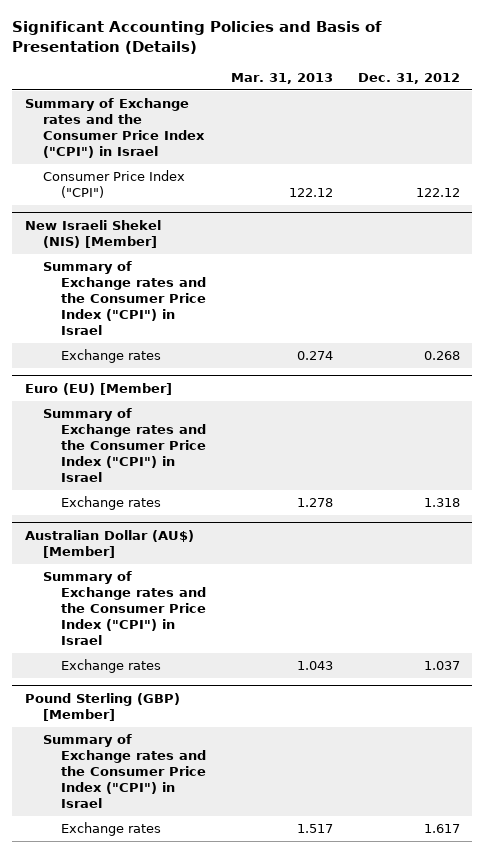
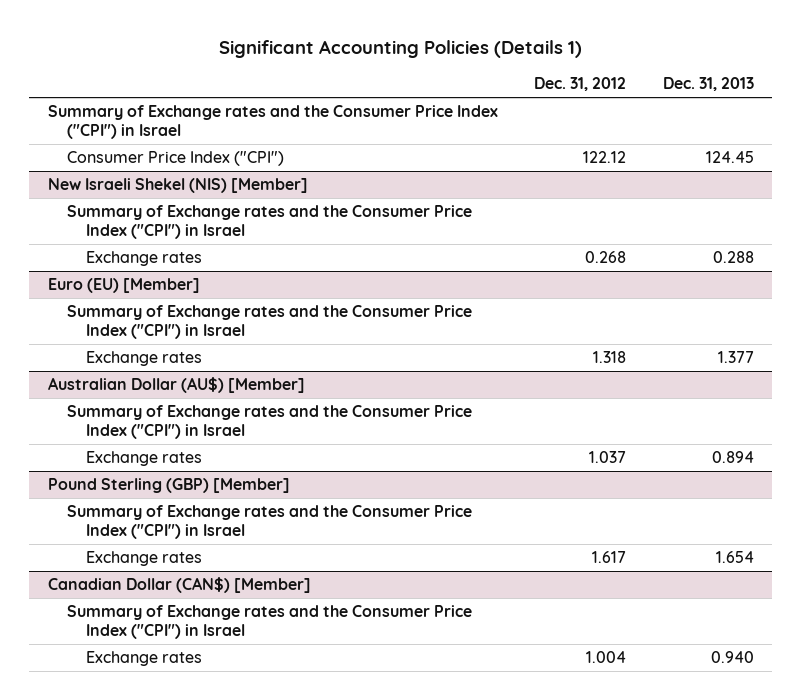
- Significant Accounting Policies and Basis of Presentation (Details)
+ Significant Accounting Policies (Details 1)
- | Mar. 31, 2013 | Dec. 31, 2012
+ | Dec. 31, 2012 | Dec. 31, 2013
+ Canadian Dollar (CAN$) [Member]
+ Summary of Exchange rates and the Consumer Price Index ("CPI") in Israel
+ Exchange rates | 1.004 | 0.940

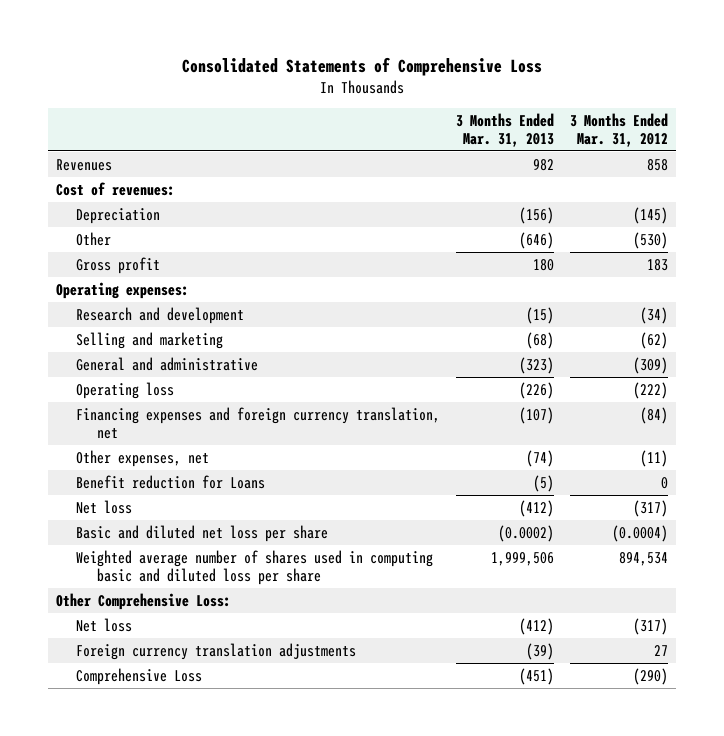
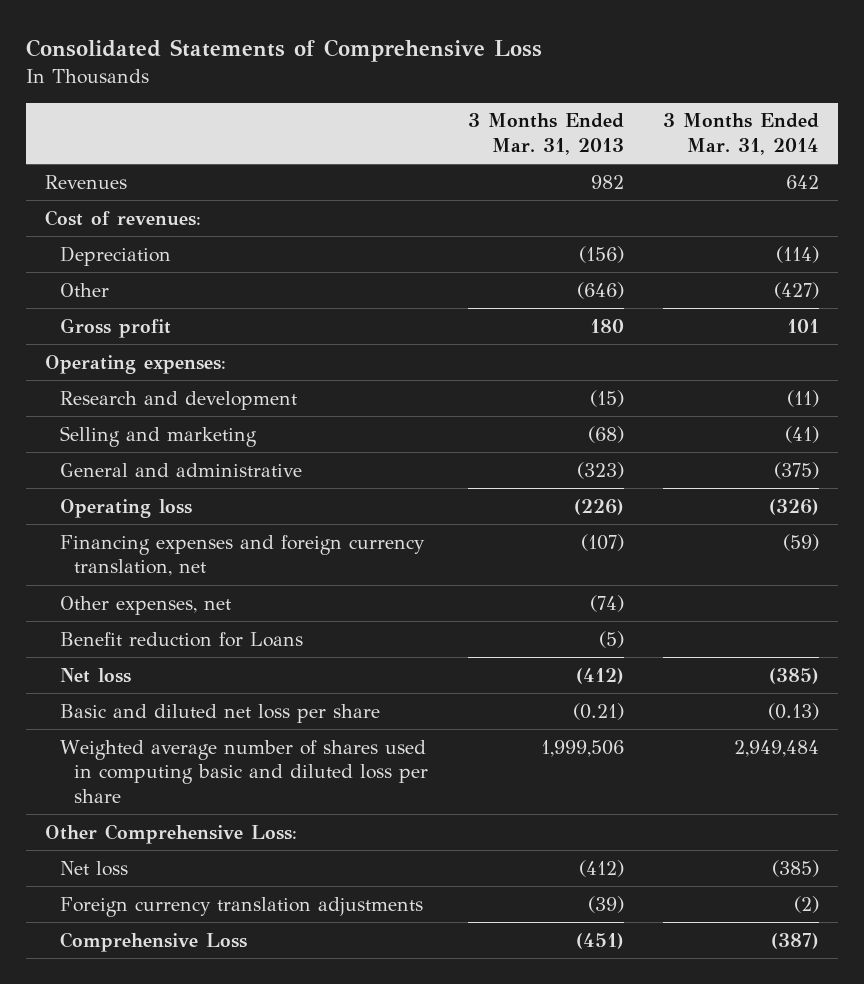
- | 3 Months Ended Mar. 31, 2013 | 3 Months Ended Mar. 31, 2012
+ | 3 Months Ended Mar. 31, 2013 | 3 Months Ended Mar. 31, 2014
- Basic and diluted net loss per share | (0.0002) | (0.0004)
+ Basic and diluted net loss per share | (0.21) | (0.13)

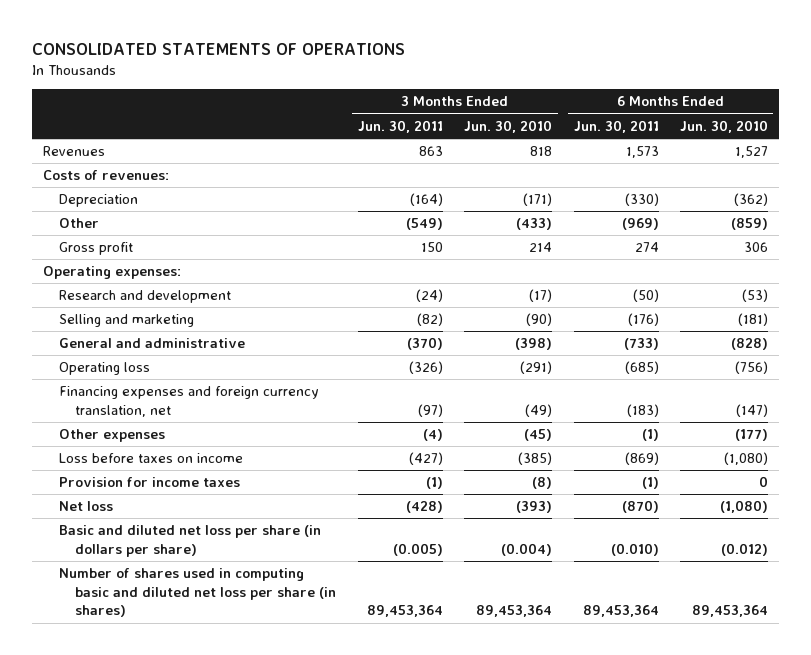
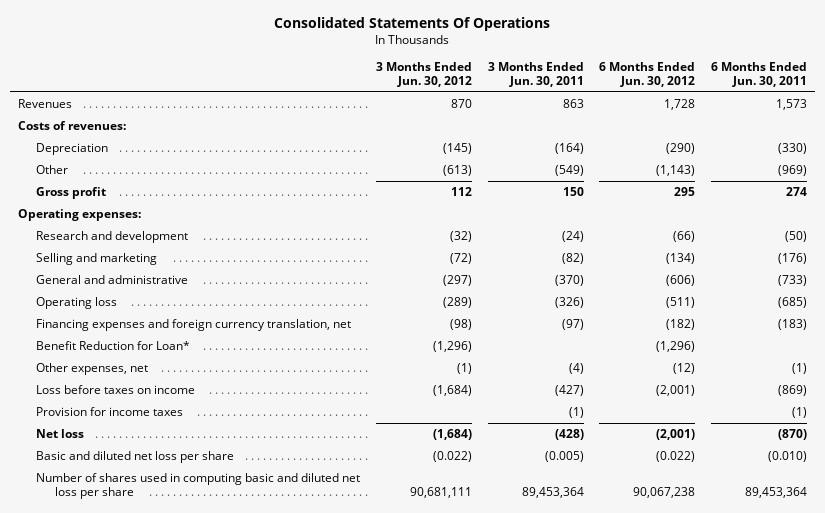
- CONSOLIDATED STATEMENTS OF OPERATIONS
+ Consolidated Statements Of Operations
- | 3 Months Ended Jun. 30, 2011 | 3 Months Ended Jun. 30, 2010 | 6 Months Ended Jun. 30, 2011 | 6 Months Ended Jun. 30, 2010
+ | 3 Months Ended Jun. 30, 2012 | 3 Months Ended Jun. 30, 2011 | 6 Months Ended Jun. 30, 2012 | 6 Months Ended Jun. 30, 2011
- Other expenses | (4) | (45) | (1) | (177)
+ Benefit Reduction for Loan* | (1,296) | | (1,296) |
+ Other expenses, net | (1) | (4) | (12) | (1)
- Basic and diluted net loss per share (in dollars per share) | (0.005) | (0.004) | (0.010) | (0.012)
- Number of shares used in computing basic and diluted net loss per share (in shares) | 89,453,364 | 89,453,364 | 89,453,364 | 89,453,364
+ Basic and diluted net loss per share | (0.022) | (0.005) | (0.022) | (0.010)
+ Number of shares used in computing basic and diluted net loss per share | 90,681,111 | 89,453,364 | 90,067,238 | 89,453,364

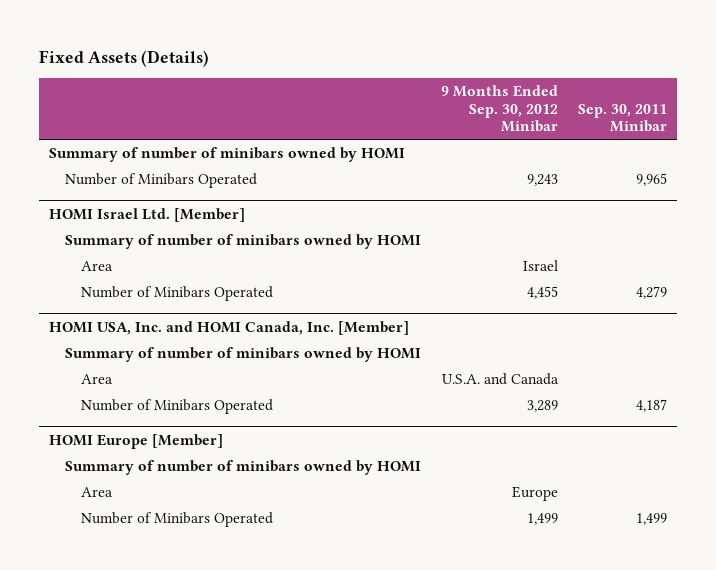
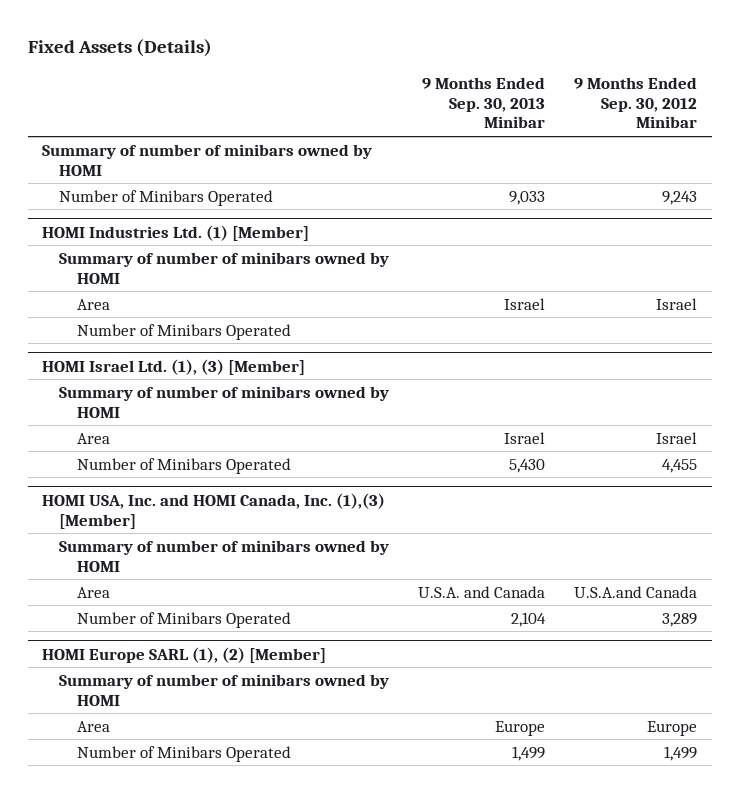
- | 9 Months Ended Sep. 30, 2012 Minibar | Sep. 30, 2011 Minibar
+ | 9 Months Ended Sep. 30, 2013 Minibar | 9 Months Ended Sep. 30, 2012 Minibar
- HOMI Israel Ltd. [Member]
+ HOMI Industries Ltd. (1) [Member]
+ Number of Minibars Operated
+ HOMI Israel Ltd. (1), (3) [Member]
+ Summary of number of minibars owned by HOMI
+ Area | Israel | Israel
- HOMI USA, Inc. and HOMI Canada, Inc. [Member]
+ HOMI USA, Inc. and HOMI Canada, Inc. (1),(3) [Member]
- Area | U.S.A. and Canada |
+ Area | U.S.A. and Canada | U.S.A.and Canada
- HOMI Europe [Member]
+ HOMI Europe SARL (1), (2) [Member]

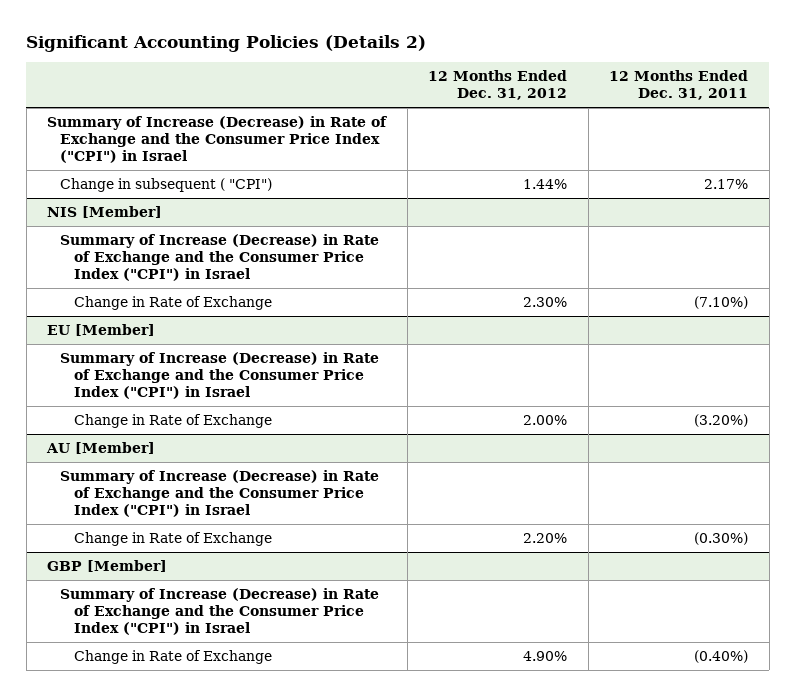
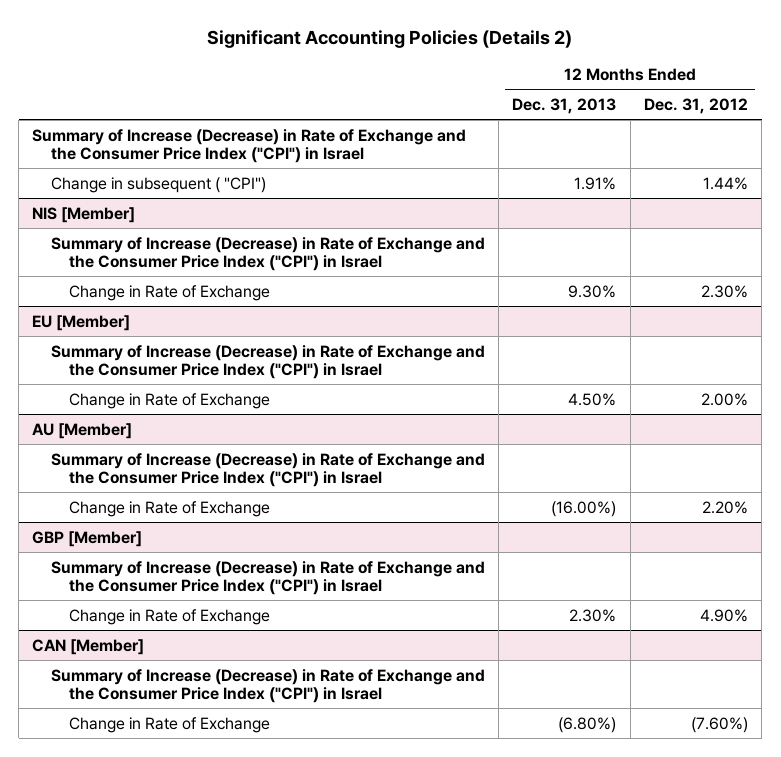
- | 12 Months Ended Dec. 31, 2012 | 12 Months Ended Dec. 31, 2011
+ | 12 Months Ended Dec. 31, 2013 | 12 Months Ended Dec. 31, 2012
+ CAN [Member]
+ Summary of Increase (Decrease) in Rate of Exchange and the Consumer Price Index ("CPI") in Israel
+ Change in Rate of Exchange | (6.80%) | (7.60%)

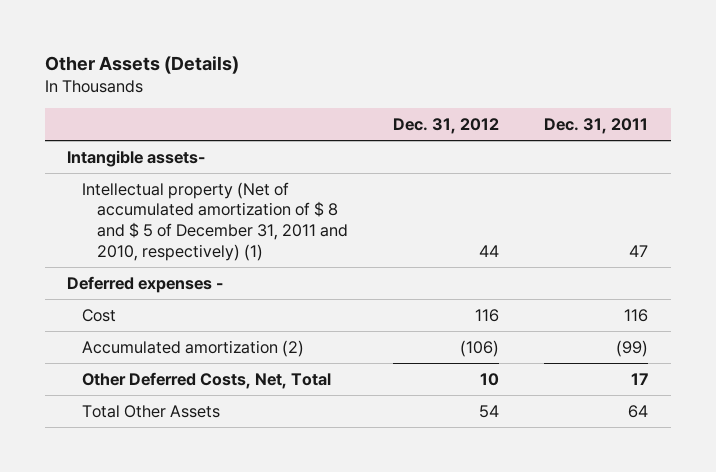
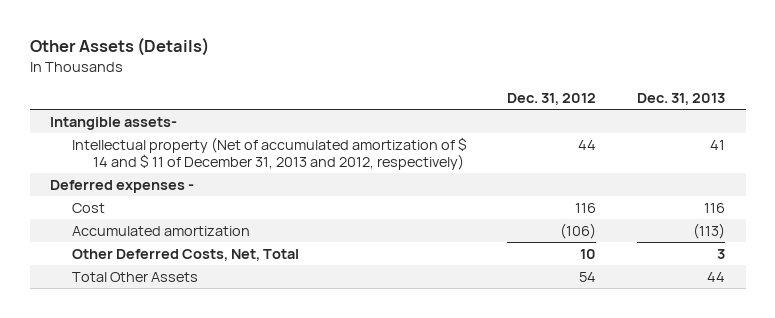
- | Dec. 31, 2012 | Dec. 31, 2011
+ | Dec. 31, 2012 | Dec. 31, 2013
- Intellectual property (Net of accumulated amortization of $ 8 and $ 5 of December 31, 2011 and 2010, respectively) (1) | 44 | 47
+ Intellectual property (Net of accumulated amortization of $ 14 and $ 11 of December 31, 2013 and 2012, respectively) | 44 | 41
- Accumulated amortization (2) | (106) | (99)
+ Accumulated amortization | (106) | (113)

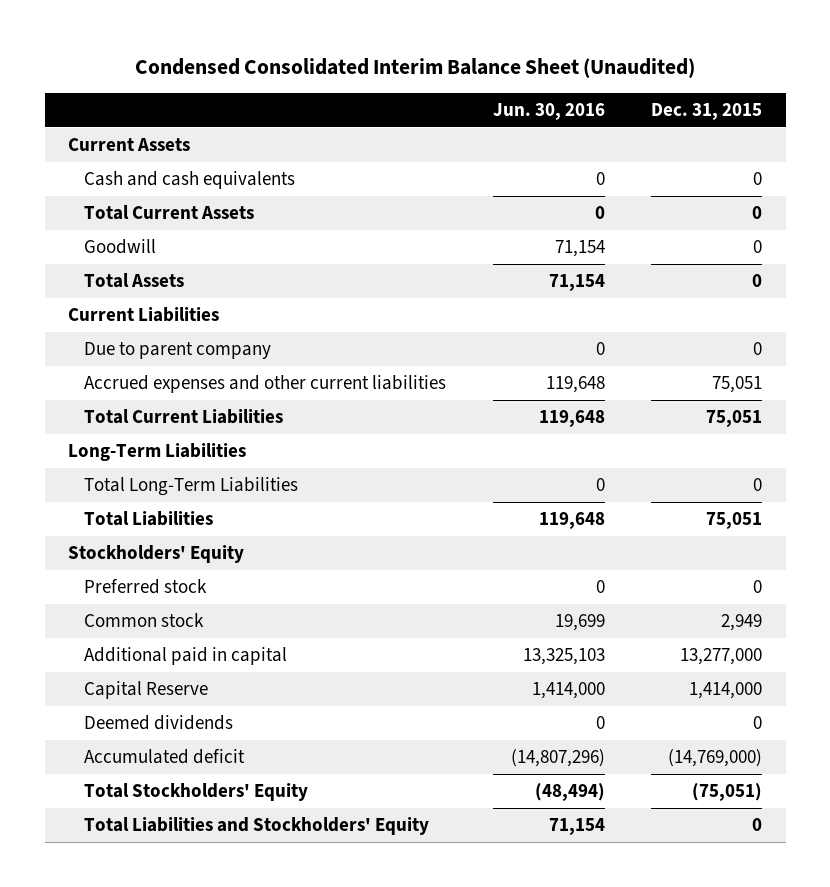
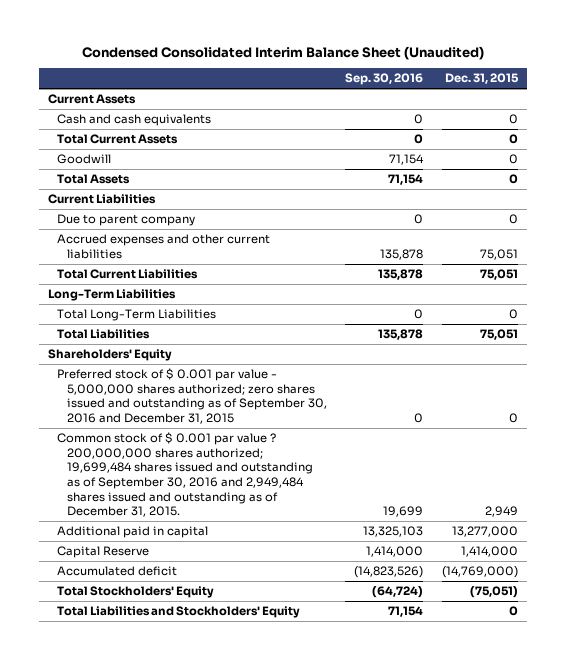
- | Jun. 30, 2016 | Dec. 31, 2015
+ | Sep. 30, 2016 | Dec. 31, 2015
- Stockholders' Equity
- Preferred stock | 0 | 0
- Common stock | 19,699 | 2,949
+ Shareholders' Equity
+ Preferred stock of $ 0.001 par value - 5,000,000 shares authorized; zero shares issued and outstanding as of September 30, 2016 and December 31, 2015 | 0 | 0
+ Common stock of $ 0.001 par value ? 200,000,000 shares authorized; 19,699,484 shares issued and outstanding as of September 30, 2016 and 2,949,484 shares issued and outstanding as of December 31, 2015. | 19,699 | 2,949
- Deemed dividends | 0 | 0

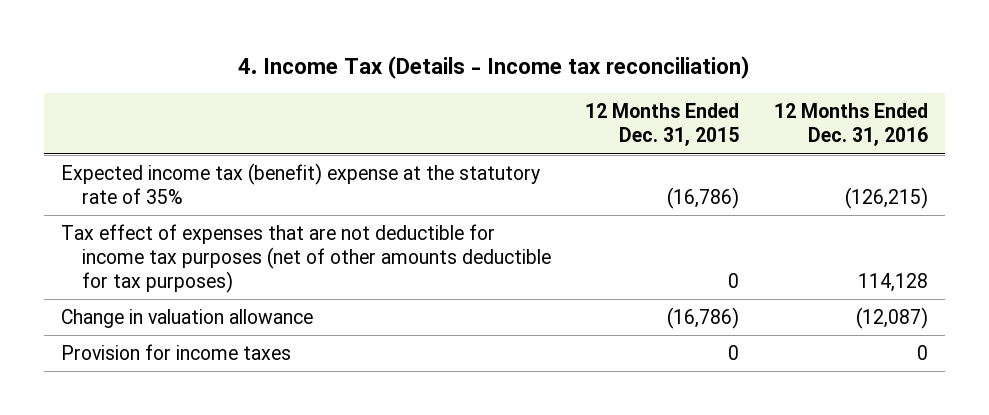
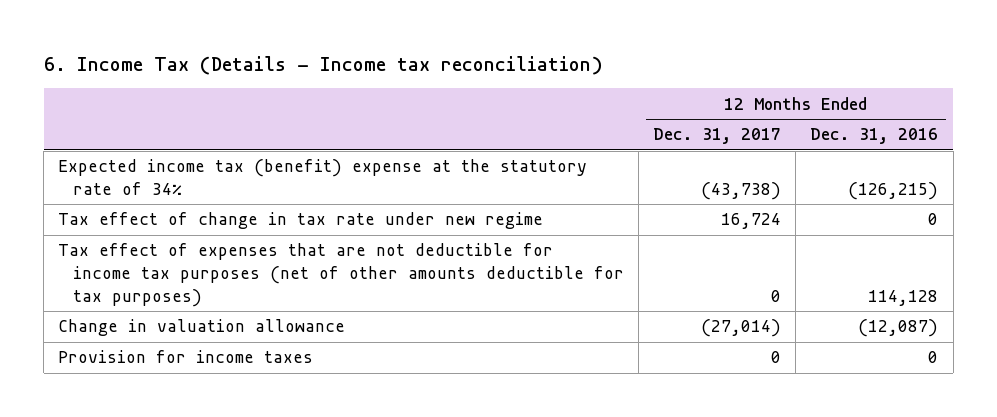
- 4. Income Tax (Details - Income tax reconciliation)
+ 6. Income Tax (Details - Income tax reconciliation)
- | 12 Months Ended Dec. 31, 2015 | 12 Months Ended Dec. 31, 2016
+ | 12 Months Ended Dec. 31, 2017 | 12 Months Ended Dec. 31, 2016
- Expected income tax (benefit) expense at the statutory rate of 35% | (16,786) | (126,215)
+ Expected income tax (benefit) expense at the statutory rate of 34% | (43,738) | (126,215)
+ Tax effect of change in tax rate under new regime | 16,724 | 0

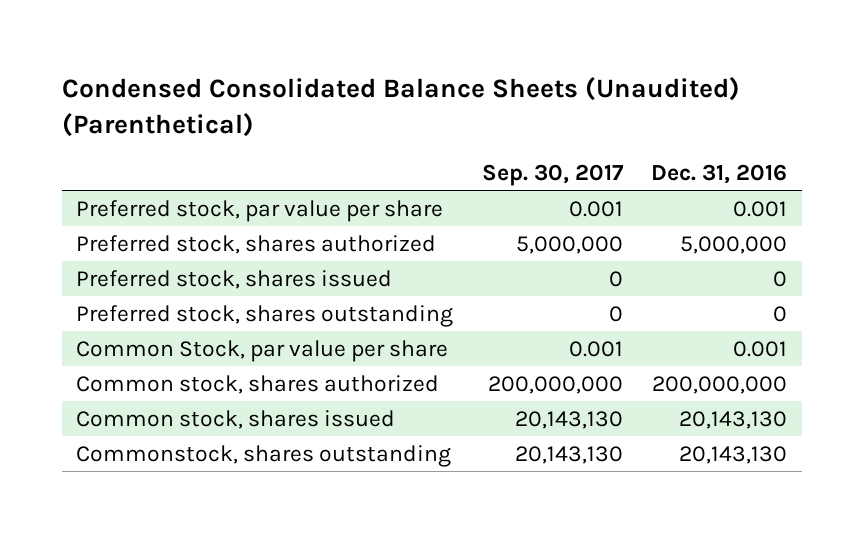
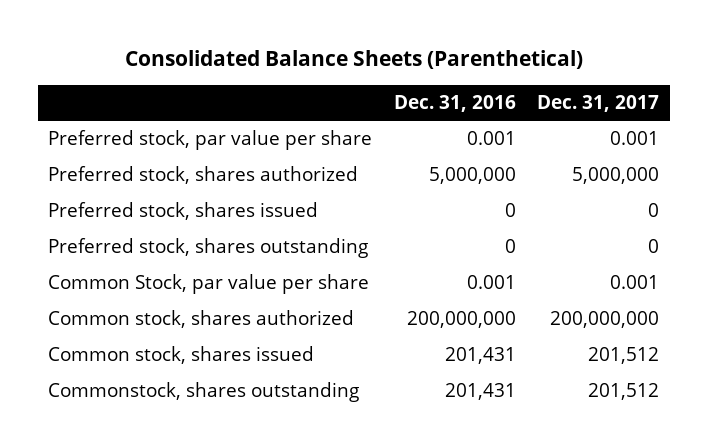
- Condensed Consolidated Balance Sheets (Unaudited) (Parenthetical)
+ Consolidated Balance Sheets (Parenthetical)
- | Sep. 30, 2017 | Dec. 31, 2016
+ | Dec. 31, 2016 | Dec. 31, 2017
- Common stock, shares issued | 20,143,130 | 20,143,130
- Commonstock, shares outstanding | 20,143,130 | 20,143,130
+ Common stock, shares issued | 201,431 | 201,512
+ Commonstock, shares outstanding | 201,431 | 201,512

